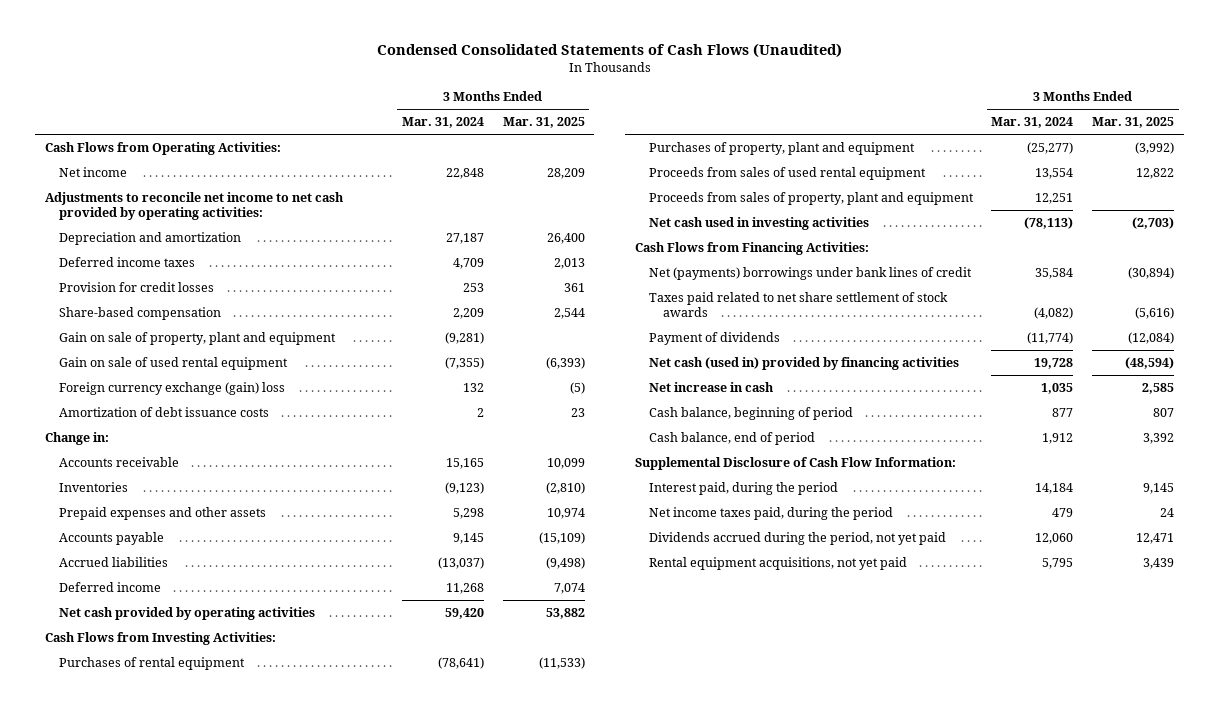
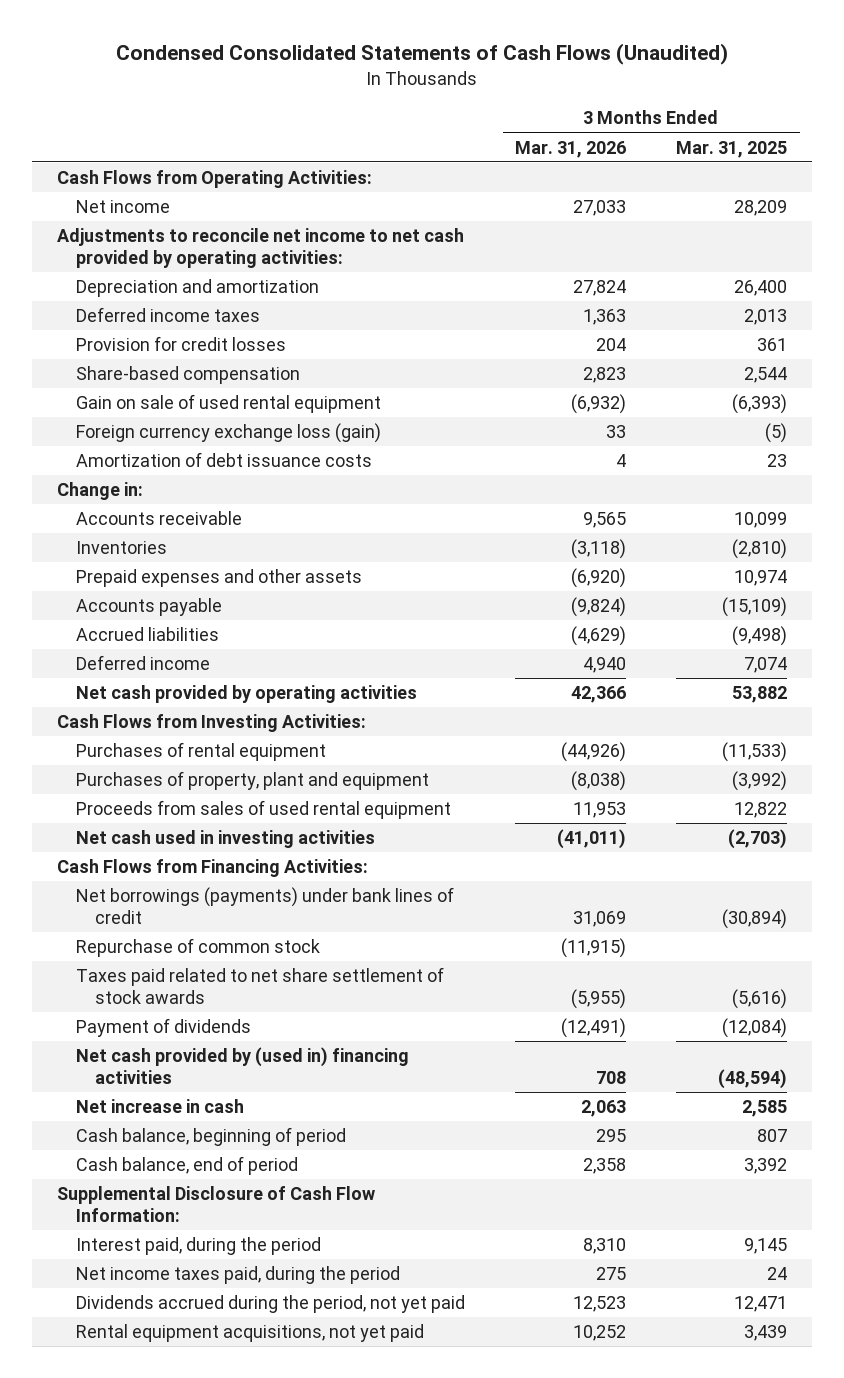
- | 3 Months Ended Mar. 31, 2024 | 3 Months Ended Mar. 31, 2025
+ | 3 Months Ended Mar. 31, 2026 | 3 Months Ended Mar. 31, 2025
- Gain on sale of property, plant and equipment | (9,281) |
- Foreign currency exchange (gain) loss | 132 | (5)
+ Foreign currency exchange loss (gain) | 33 | (5)
- Proceeds from sales of property, plant and equipment | 12,251 |
- Net (payments) borrowings under bank lines of credit | 35,584 | (30,894)
+ Net borrowings (payments) under bank lines of credit | 31,069 | (30,894)
+ Repurchase of common stock | (11,915) |
- Net cash (used in) provided by financing activities | 19,728 | (48,594)
+ Net cash provided by (used in) financing activities | 708 | (48,594)

